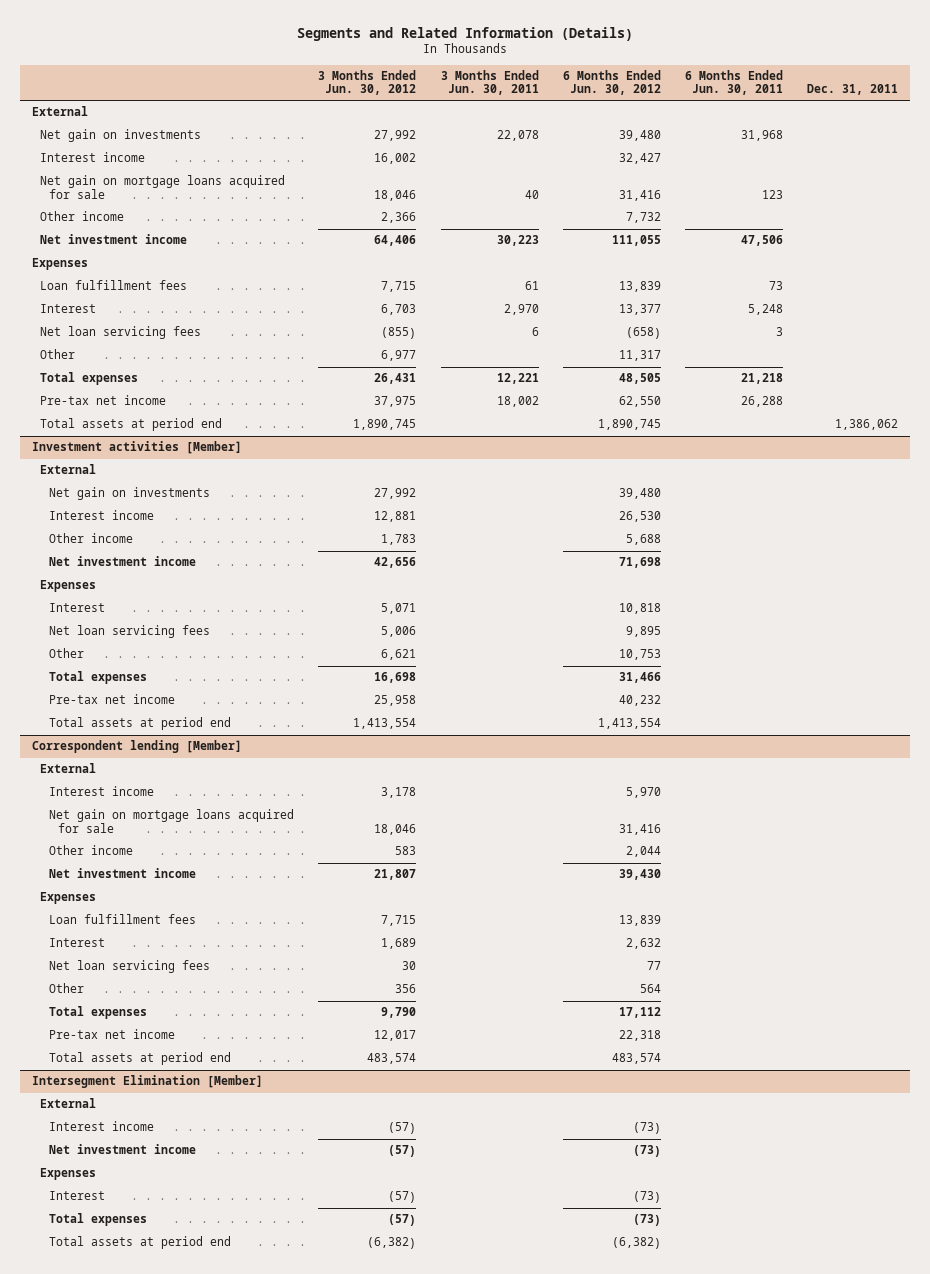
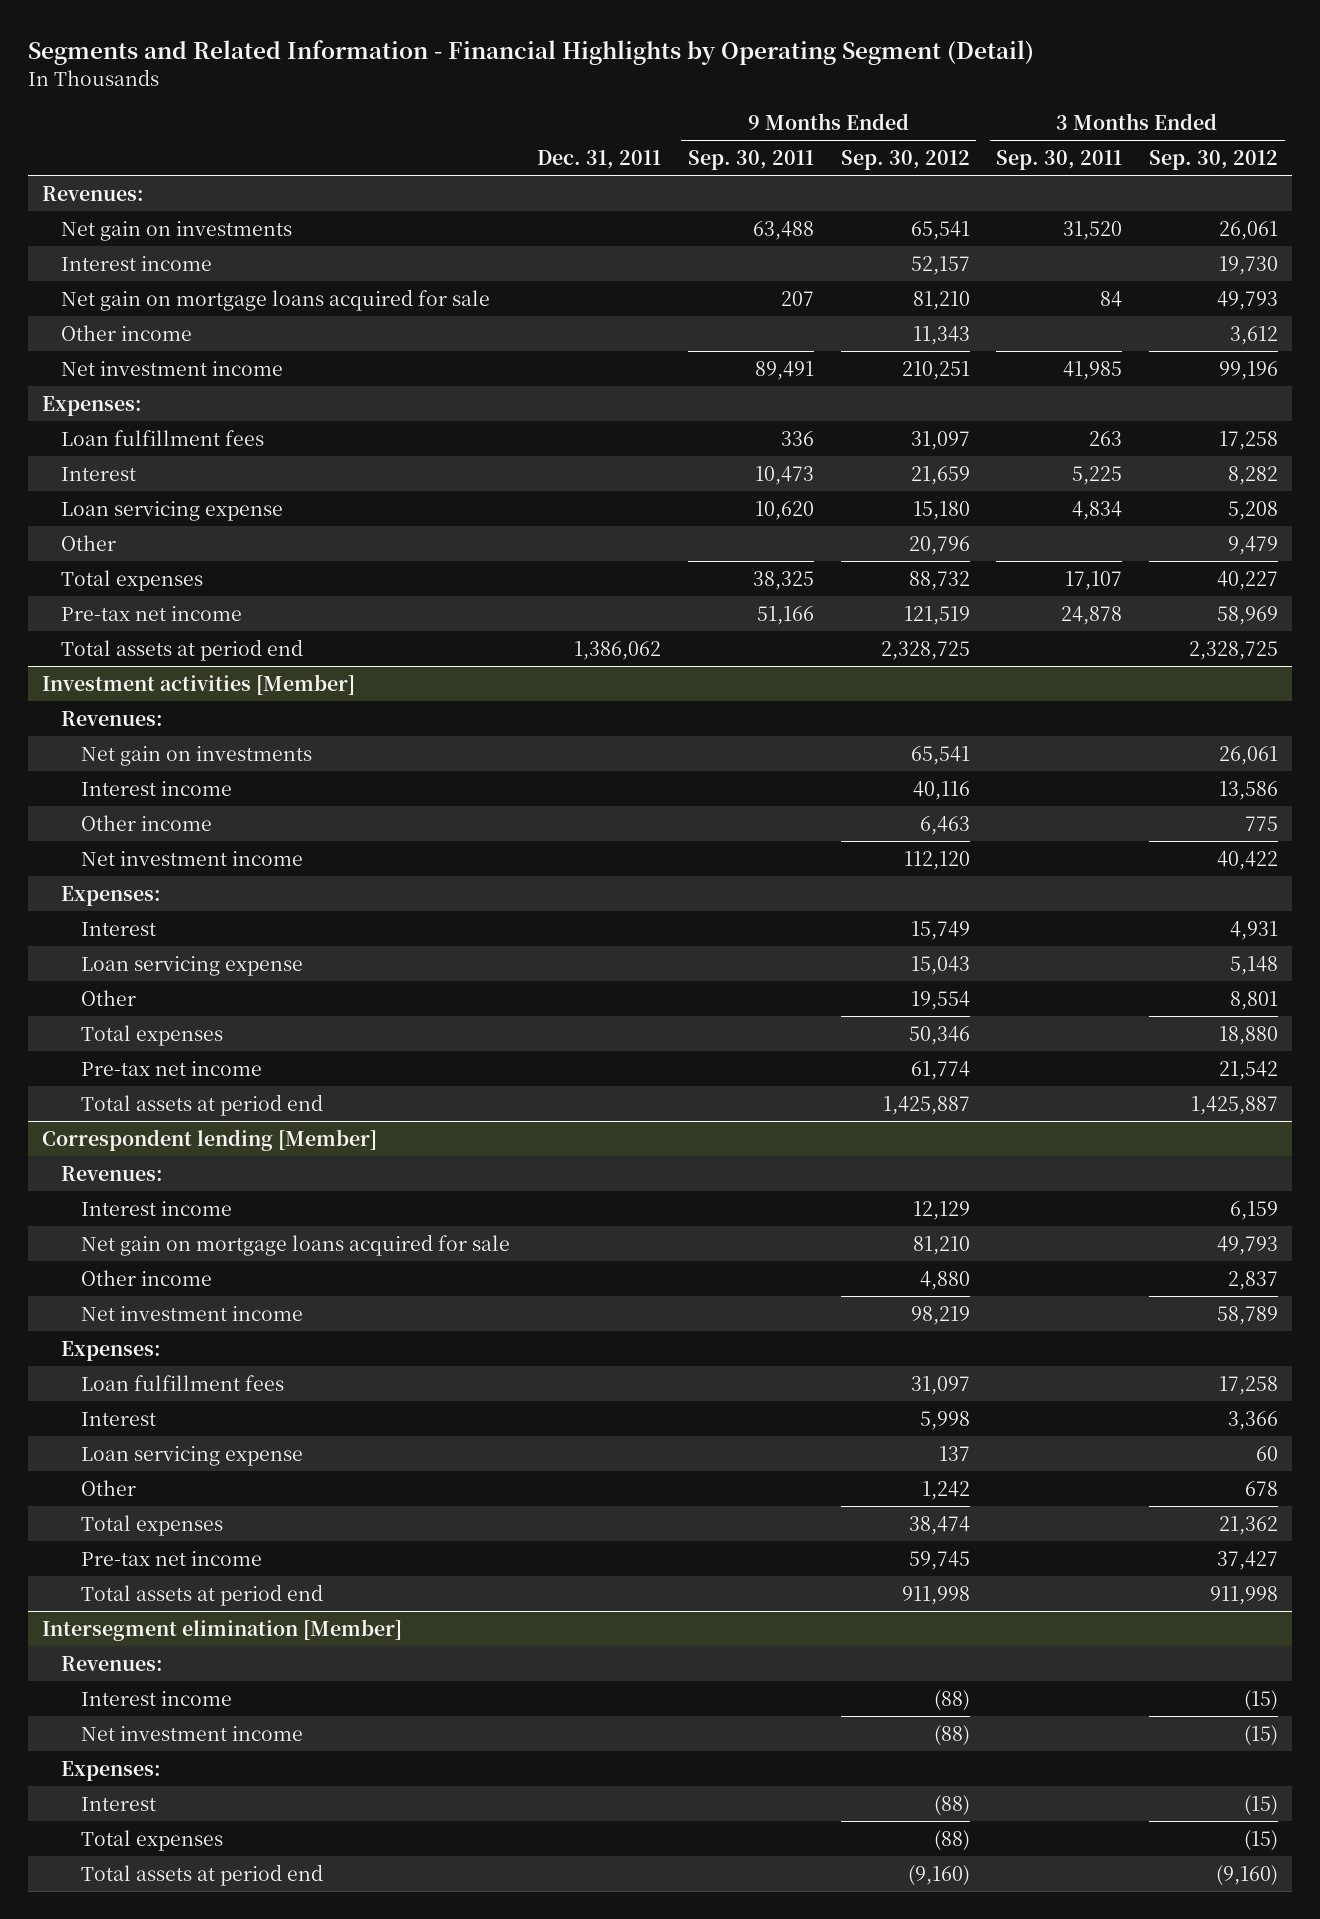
- Segments and Related Information (Details)
+ Segments and Related Information - Financial Highlights by Operating Segment (Detail)
- | 3 Months Ended Jun. 30, 2012 | 3 Months Ended Jun. 30, 2011 | 6 Months Ended Jun. 30, 2012 | 6 Months Ended Jun. 30, 2011 | Dec. 31, 2011
+ | Dec. 31, 2011 | 9 Months Ended Sep. 30, 2011 | 9 Months Ended Sep. 30, 2012 | 3 Months Ended Sep. 30, 2011 | 3 Months Ended Sep. 30, 2012
- External
+ Revenues:
- Expenses
+ Expenses:
- Net loan servicing fees | (855) | 6 | (658) | 3 |
+ Loan servicing expense | | 10,620 | 15,180 | 4,834 | 5,208
@ Investment activities [Member]
- External
+ Revenues:
- Expenses
+ Expenses:
- Net loan servicing fees | 5,006 | | 9,895 | |
+ Loan servicing expense | | | 15,043 | | 5,148
@ Correspondent lending [Member]
- External
+ Revenues:
- Expenses
+ Expenses:
- Net loan servicing fees | 30 | | 77 | |
+ Loan servicing expense | | | 137 | | 60
- Intersegment Elimination [Member]
- External
+ Intersegment elimination [Member]
+ Revenues:
- Expenses
+ Expenses:

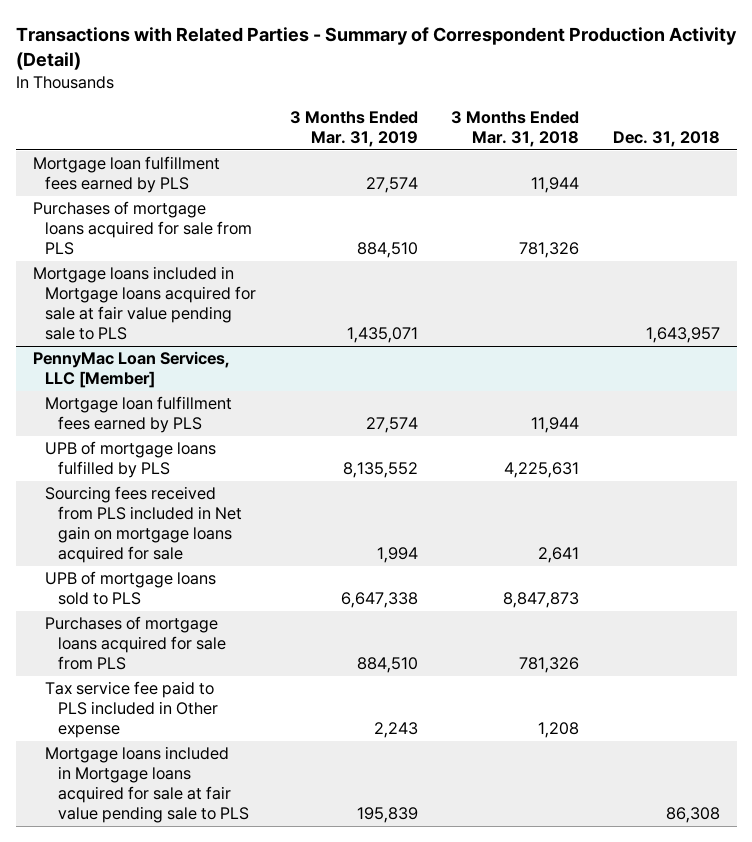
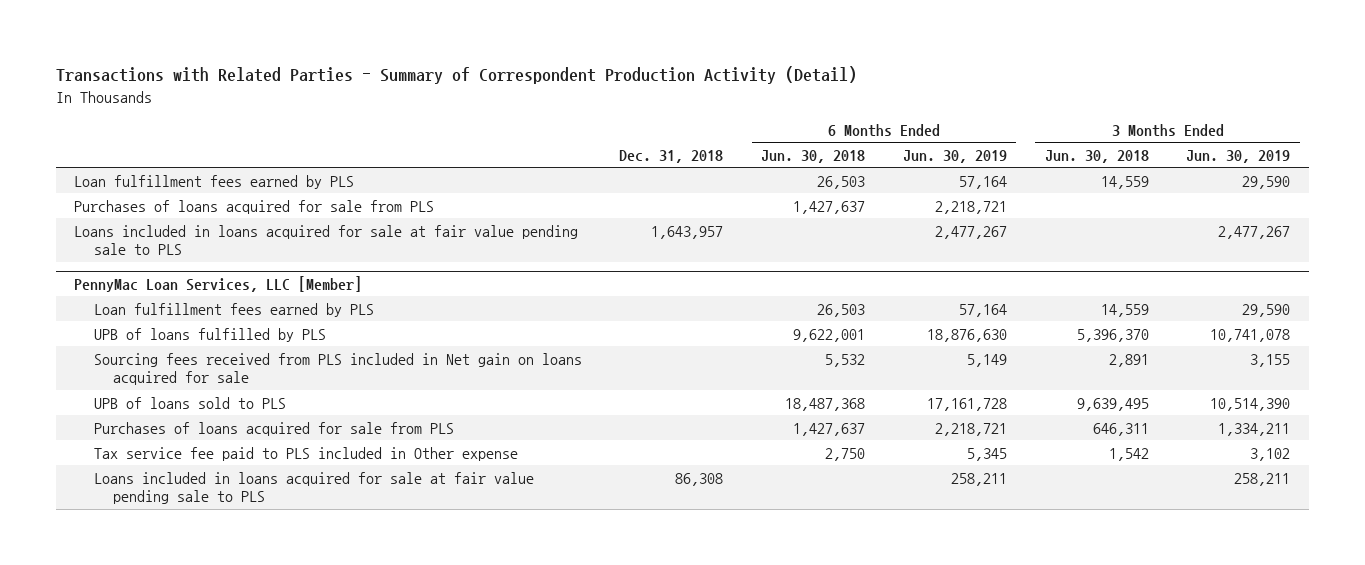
- | 3 Months Ended Mar. 31, 2019 | 3 Months Ended Mar. 31, 2018 | Dec. 31, 2018
+ | Dec. 31, 2018 | 6 Months Ended Jun. 30, 2018 | 6 Months Ended Jun. 30, 2019 | 3 Months Ended Jun. 30, 2018 | 3 Months Ended Jun. 30, 2019
- Mortgage loan fulfillment fees earned by PLS | 27,574 | 11,944 |
- Purchases of mortgage loans acquired for sale from PLS | 884,510 | 781,326 |
- Mortgage loans included in Mortgage loans acquired for sale at fair value pending sale to PLS | 1,435,071 | | 1,643,957
+ Loan fulfillment fees earned by PLS | | 26,503 | 57,164 | 14,559 | 29,590
+ Purchases of loans acquired for sale from PLS | | 1,427,637 | 2,218,721 | |
+ Loans included in loans acquired for sale at fair value pending sale to PLS | 1,643,957 | | 2,477,267 | | 2,477,267
@ PennyMac Loan Services, LLC [Member]
- Mortgage loan fulfillment fees earned by PLS | 27,574 | 11,944 |
- UPB of mortgage loans fulfilled by PLS | 8,135,552 | 4,225,631 |
- Sourcing fees received from PLS included in Net gain on mortgage loans acquired for sale | 1,994 | 2,641 |
- UPB of mortgage loans sold to PLS | 6,647,338 | 8,847,873 |
- Purchases of mortgage loans acquired for sale from PLS | 884,510 | 781,326 |
+ Loan fulfillment fees earned by PLS | | 26,503 | 57,164 | 14,559 | 29,590
+ UPB of loans fulfilled by PLS | | 9,622,001 | 18,876,630 | 5,396,370 | 10,741,078
+ Sourcing fees received from PLS included in Net gain on loans acquired for sale | | 5,532 | 5,149 | 2,891 | 3,155
+ UPB of loans sold to PLS | | 18,487,368 | 17,161,728 | 9,639,495 | 10,514,390
+ Purchases of loans acquired for sale from PLS | | 1,427,637 | 2,218,721 | 646,311 | 1,334,211
- Mortgage loans included in Mortgage loans acquired for sale at fair value pending sale to PLS | 195,839 | | 86,308
+ Loans included in loans acquired for sale at fair value pending sale to PLS | 86,308 | | 258,211 | | 258,211

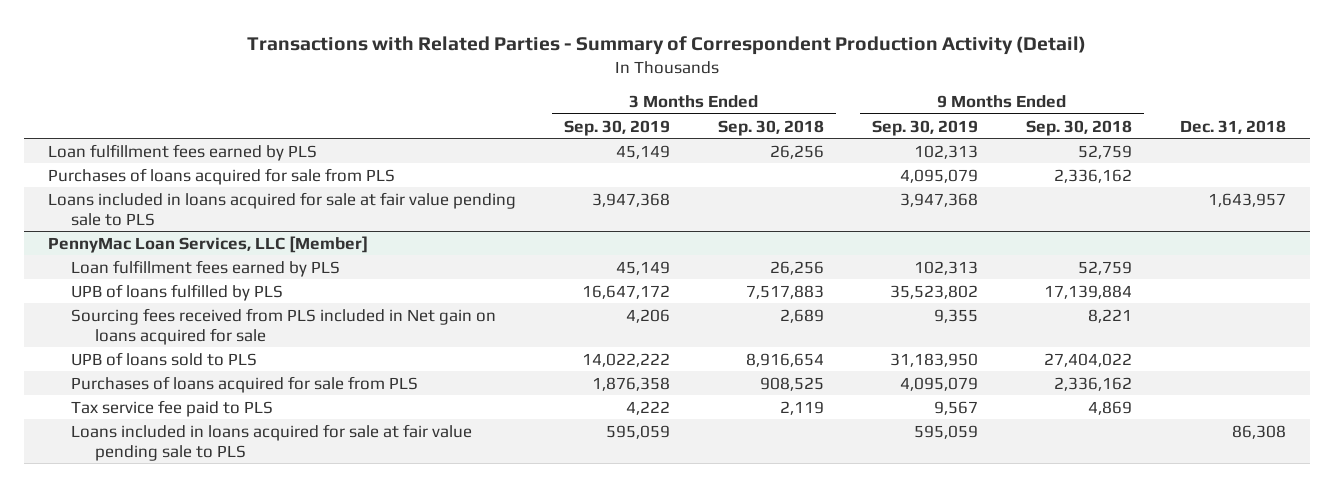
- | Dec. 31, 2018 | 6 Months Ended Jun. 30, 2018 | 6 Months Ended Jun. 30, 2019 | 3 Months Ended Jun. 30, 2018 | 3 Months Ended Jun. 30, 2019
+ | 3 Months Ended Sep. 30, 2019 | 3 Months Ended Sep. 30, 2018 | 9 Months Ended Sep. 30, 2019 | 9 Months Ended Sep. 30, 2018 | Dec. 31, 2018
@ PennyMac Loan Services, LLC [Member]
- Tax service fee paid to PLS included in Other expense | | 2,750 | 5,345 | 1,542 | 3,102
+ Tax service fee paid to PLS | 4,222 | 2,119 | 9,567 | 4,869 |

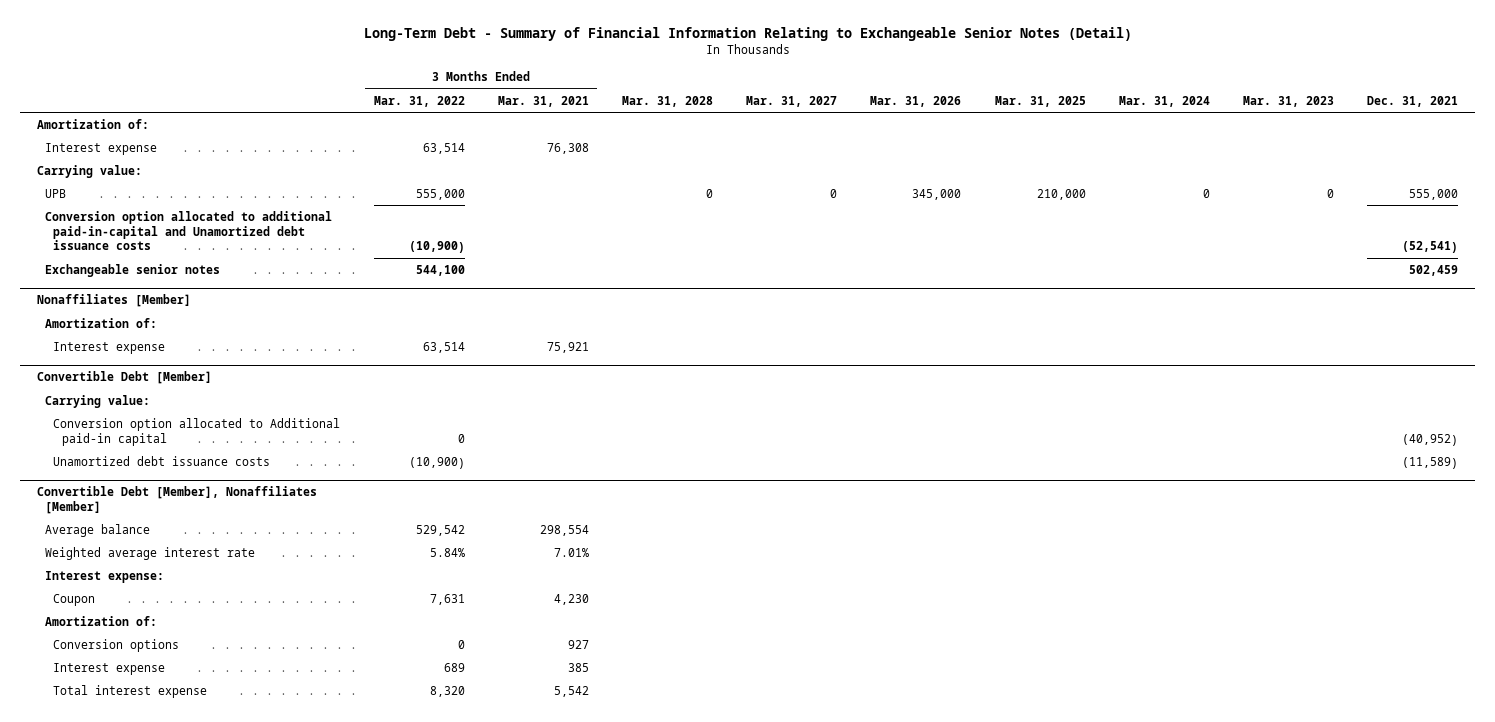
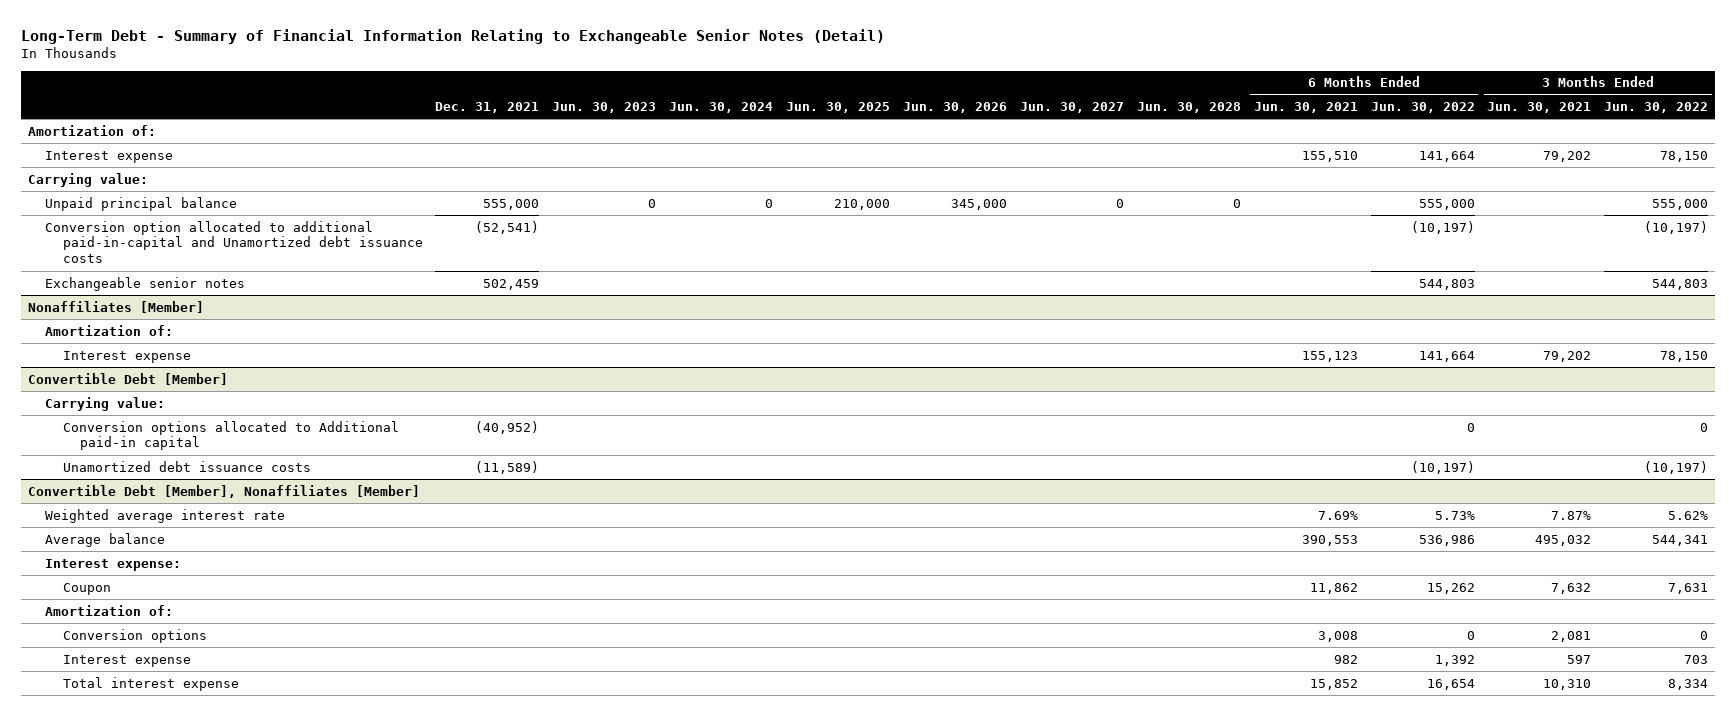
- | 3 Months Ended Mar. 31, 2022 | 3 Months Ended Mar. 31, 2021 | Mar. 31, 2028 | Mar. 31, 2027 | Mar. 31, 2026 | Mar. 31, 2025 | Mar. 31, 2024 | Mar. 31, 2023 | Dec. 31, 2021
+ | Dec. 31, 2021 | Jun. 30, 2023 | Jun. 30, 2024 | Jun. 30, 2025 | Jun. 30, 2026 | Jun. 30, 2027 | Jun. 30, 2028 | 6 Months Ended Jun. 30, 2021 | 6 Months Ended Jun. 30, 2022 | 3 Months Ended Jun. 30, 2021 | 3 Months Ended Jun. 30, 2022
- UPB | 555,000 | | 0 | 0 | 345,000 | 210,000 | 0 | 0 | 555,000
+ Unpaid principal balance | 555,000 | 0 | 0 | 210,000 | 345,000 | 0 | 0 | | 555,000 | | 555,000
@ Convertible Debt [Member]
- Conversion option allocated to Additional paid-in capital | 0 | | | | | | | | (40,952)
+ Conversion options allocated to Additional paid-in capital | (40,952) | | | | | | | | 0 | | 0
@ Convertible Debt [Member], Nonaffiliates [Member]
moved down: Average balance | | | | | | | | 390,553 | 536,986 | 495,032 | 544,341

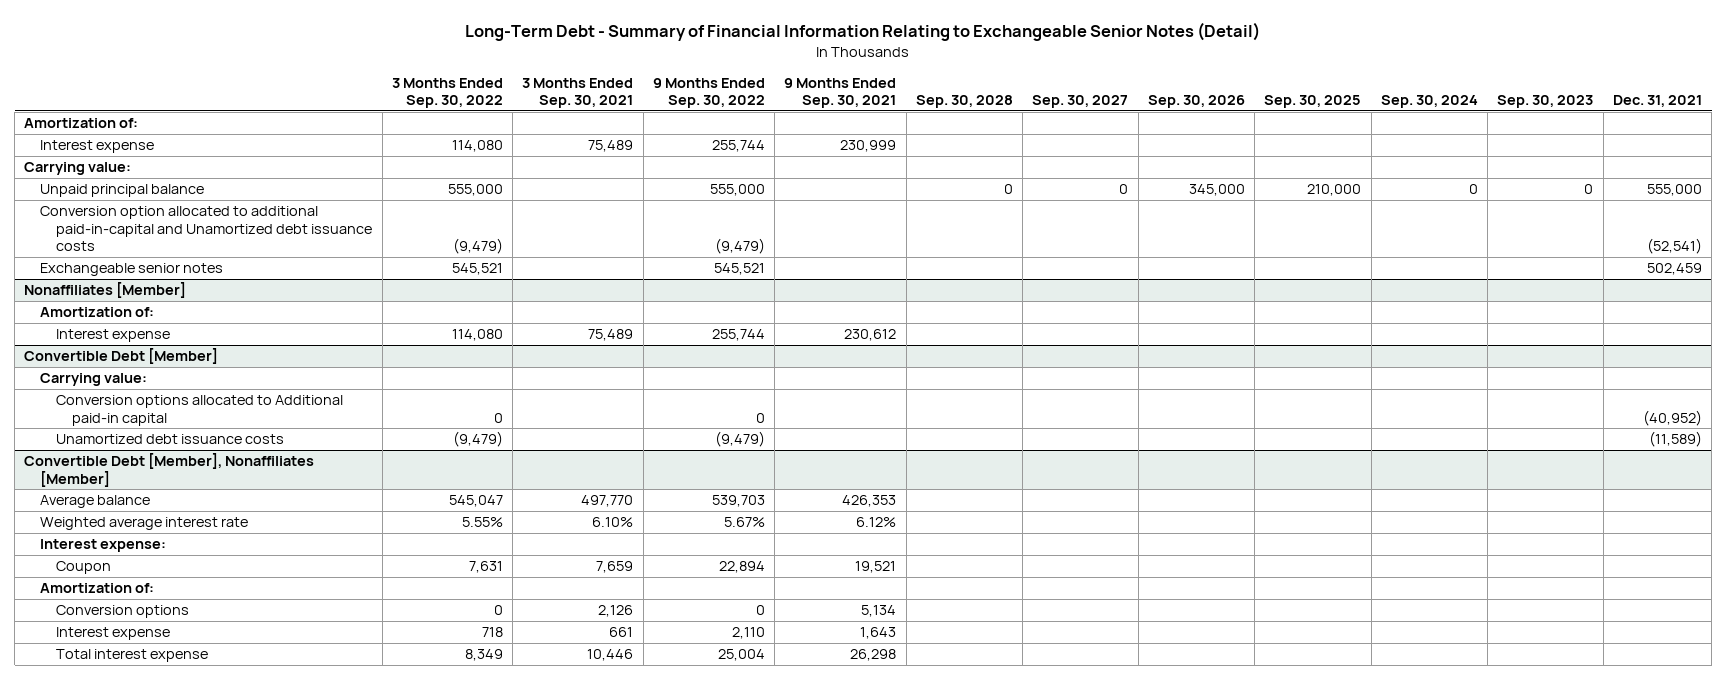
- | Dec. 31, 2021 | Jun. 30, 2023 | Jun. 30, 2024 | Jun. 30, 2025 | Jun. 30, 2026 | Jun. 30, 2027 | Jun. 30, 2028 | 6 Months Ended Jun. 30, 2021 | 6 Months Ended Jun. 30, 2022 | 3 Months Ended Jun. 30, 2021 | 3 Months Ended Jun. 30, 2022
+ | 3 Months Ended Sep. 30, 2022 | 3 Months Ended Sep. 30, 2021 | 9 Months Ended Sep. 30, 2022 | 9 Months Ended Sep. 30, 2021 | Sep. 30, 2028 | Sep. 30, 2027 | Sep. 30, 2026 | Sep. 30, 2025 | Sep. 30, 2024 | Sep. 30, 2023 | Dec. 31, 2021
@ Convertible Debt [Member], Nonaffiliates [Member]
moved down: Weighted average interest rate | 5.55% | 6.10% | 5.67% | 6.12% | | | | | | |

